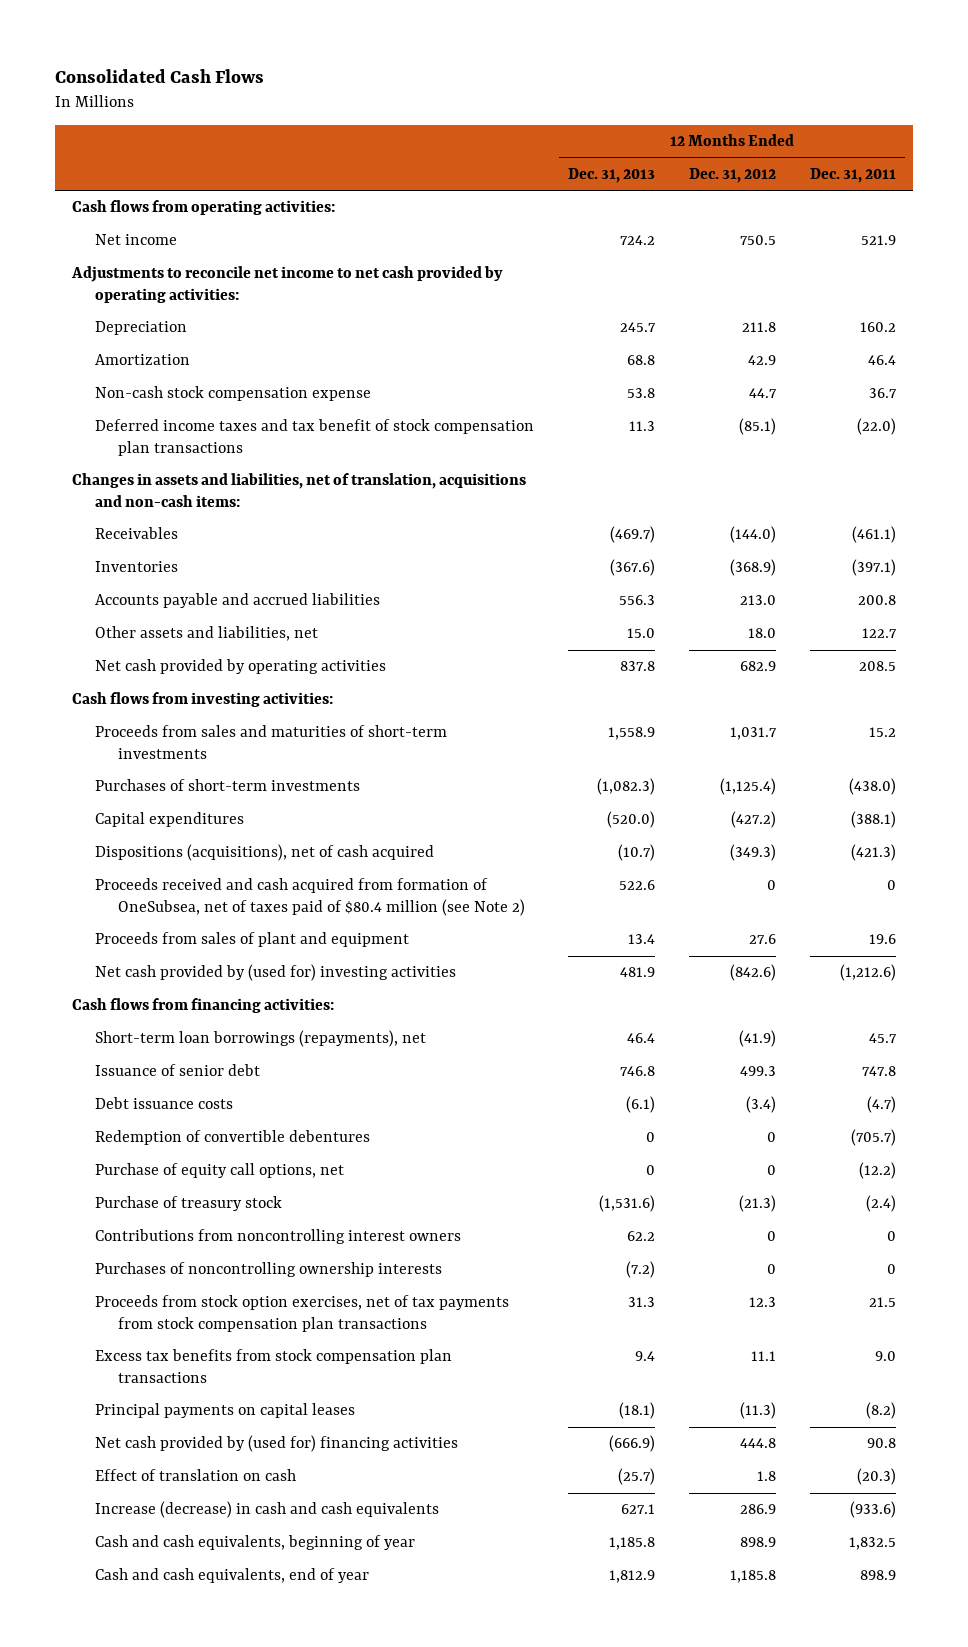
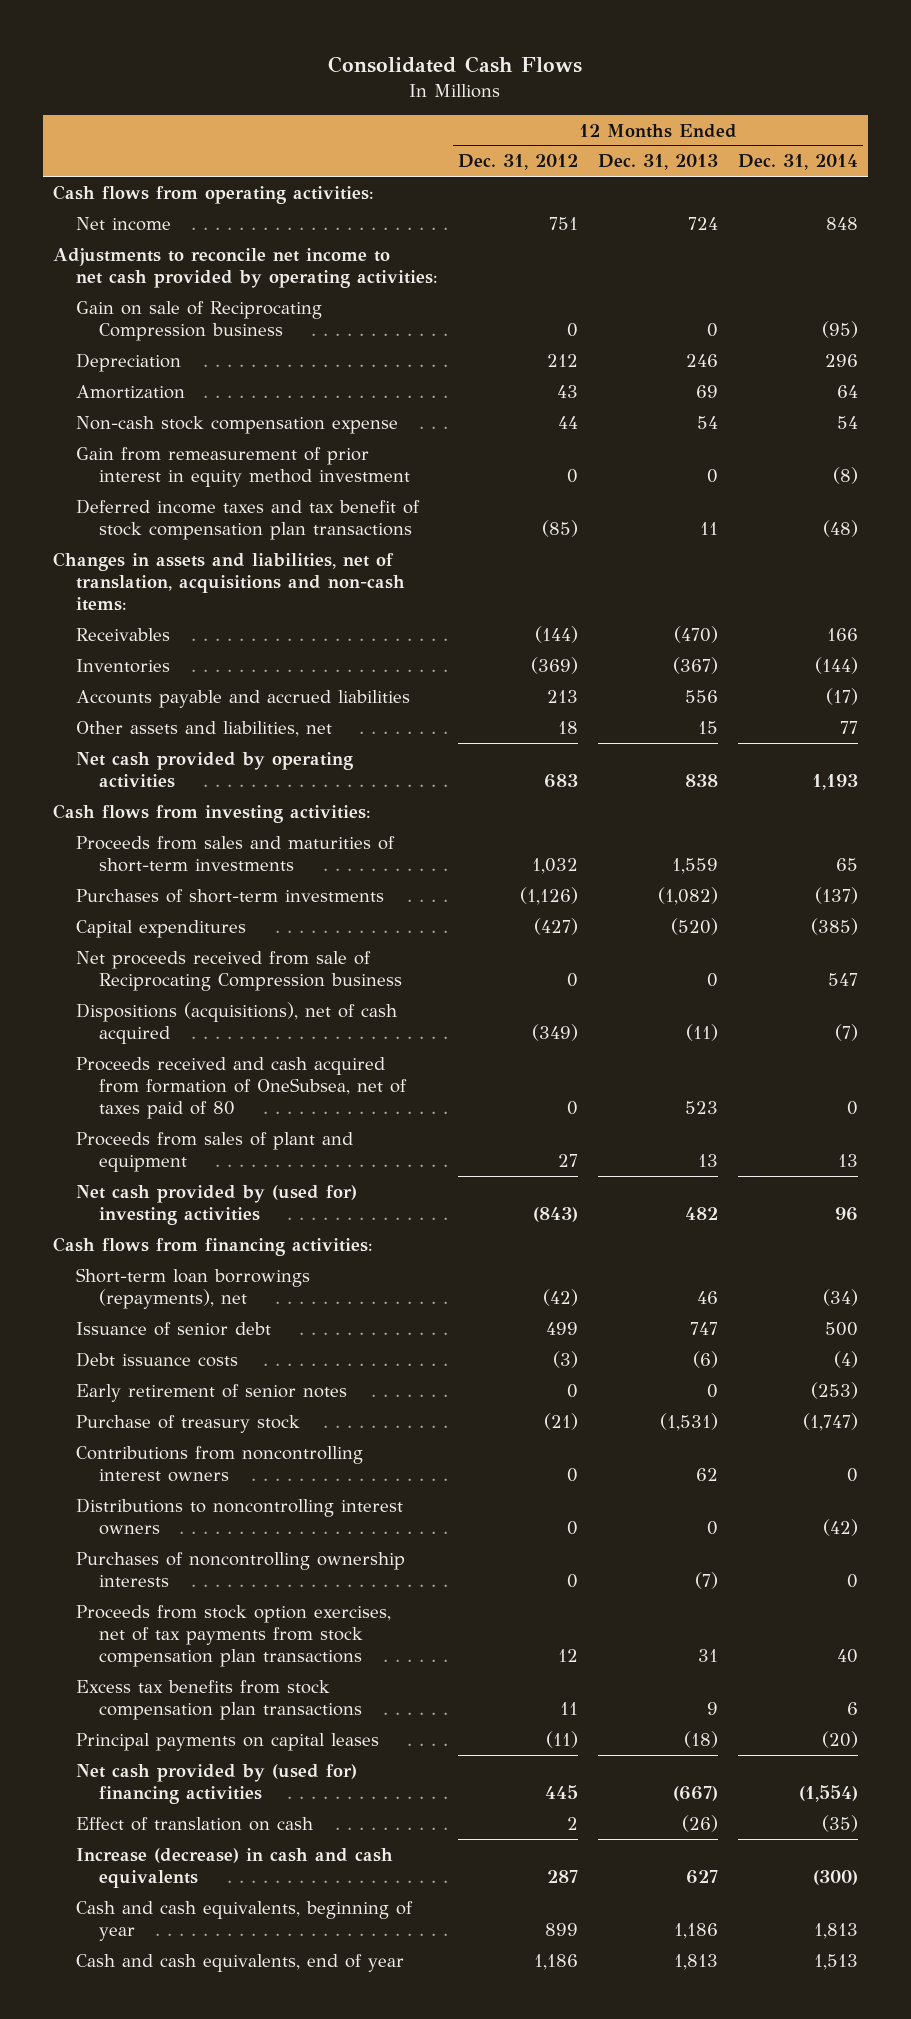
- | 12 Months Ended Dec. 31, 2013 | 12 Months Ended Dec. 31, 2012 | 12 Months Ended Dec. 31, 2011
+ | 12 Months Ended Dec. 31, 2012 | 12 Months Ended Dec. 31, 2013 | 12 Months Ended Dec. 31, 2014
- Net income | 724.2 | 750.5 | 521.9
+ Net income | 751 | 724 | 848
- Depreciation | 245.7 | 211.8 | 160.2
- Amortization | 68.8 | 42.9 | 46.4
- Non-cash stock compensation expense | 53.8 | 44.7 | 36.7
- Deferred income taxes and tax benefit of stock compensation plan transactions | 11.3 | (85.1) | (22.0)
+ Gain on sale of Reciprocating Compression business | 0 | 0 | (95)
+ Depreciation | 212 | 246 | 296
+ Amortization | 43 | 69 | 64
+ Non-cash stock compensation expense | 44 | 54 | 54
+ Gain from remeasurement of prior interest in equity method investment | 0 | 0 | (8)
+ Deferred income taxes and tax benefit of stock compensation plan transactions | (85) | 11 | (48)
- Receivables | (469.7) | (144.0) | (461.1)
- Inventories | (367.6) | (368.9) | (397.1)
- Accounts payable and accrued liabilities | 556.3 | 213.0 | 200.8
- Other assets and liabilities, net | 15.0 | 18.0 | 122.7
- Net cash provided by operating activities | 837.8 | 682.9 | 208.5
+ Receivables | (144) | (470) | 166
+ Inventories | (369) | (367) | (144)
+ Accounts payable and accrued liabilities | 213 | 556 | (17)
+ Other assets and liabilities, net | 18 | 15 | 77
+ Net cash provided by operating activities | 683 | 838 | 1,193
- Proceeds from sales and maturities of short-term investments | 1,558.9 | 1,031.7 | 15.2
- Purchases of short-term investments | (1,082.3) | (1,125.4) | (438.0)
- Capital expenditures | (520.0) | (427.2) | (388.1)
- Dispositions (acquisitions), net of cash acquired | (10.7) | (349.3) | (421.3)
- Proceeds received and cash acquired from formation of OneSubsea, net of taxes paid of $80.4 million (see Note 2) | 522.6 | 0 | 0
- Proceeds from sales of plant and equipment | 13.4 | 27.6 | 19.6
- Net cash provided by (used for) investing activities | 481.9 | (842.6) | (1,212.6)
+ Proceeds from sales and maturities of short-term investments | 1,032 | 1,559 | 65
+ Purchases of short-term investments | (1,126) | (1,082) | (137)
+ Capital expenditures | (427) | (520) | (385)
+ Net proceeds received from sale of Reciprocating Compression business | 0 | 0 | 547
+ Dispositions (acquisitions), net of cash acquired | (349) | (11) | (7)
+ Proceeds received and cash acquired from formation of OneSubsea, net of taxes paid of 80 | 0 | 523 | 0
+ Proceeds from sales of plant and equipment | 27 | 13 | 13
+ Net cash provided by (used for) investing activities | (843) | 482 | 96
- Short-term loan borrowings (repayments), net | 46.4 | (41.9) | 45.7
- Issuance of senior debt | 746.8 | 499.3 | 747.8
- Debt issuance costs | (6.1) | (3.4) | (4.7)
- Redemption of convertible debentures | 0 | 0 | (705.7)
- Purchase of equity call options, net | 0 | 0 | (12.2)
- Purchase of treasury stock | (1,531.6) | (21.3) | (2.4)
- Contributions from noncontrolling interest owners | 62.2 | 0 | 0
- Purchases of noncontrolling ownership interests | (7.2) | 0 | 0
- Proceeds from stock option exercises, net of tax payments from stock compensation plan transactions | 31.3 | 12.3 | 21.5
- Excess tax benefits from stock compensation plan transactions | 9.4 | 11.1 | 9.0
- Principal payments on capital leases | (18.1) | (11.3) | (8.2)
- Net cash provided by (used for) financing activities | (666.9) | 444.8 | 90.8
- Effect of translation on cash | (25.7) | 1.8 | (20.3)
- Increase (decrease) in cash and cash equivalents | 627.1 | 286.9 | (933.6)
- Cash and cash equivalents, beginning of year | 1,185.8 | 898.9 | 1,832.5
- Cash and cash equivalents, end of year | 1,812.9 | 1,185.8 | 898.9
+ Short-term loan borrowings (repayments), net | (42) | 46 | (34)
+ Issuance of senior debt | 499 | 747 | 500
+ Debt issuance costs | (3) | (6) | (4)
+ Early retirement of senior notes | 0 | 0 | (253)
+ Purchase of treasury stock | (21) | (1,531) | (1,747)
+ Contributions from noncontrolling interest owners | 0 | 62 | 0
+ Distributions to noncontrolling interest owners | 0 | 0 | (42)
+ Purchases of noncontrolling ownership interests | 0 | (7) | 0
+ Proceeds from stock option exercises, net of tax payments from stock compensation plan transactions | 12 | 31 | 40
+ Excess tax benefits from stock compensation plan transactions | 11 | 9 | 6
+ Principal payments on capital leases | (11) | (18) | (20)
+ Net cash provided by (used for) financing activities | 445 | (667) | (1,554)
+ Effect of translation on cash | 2 | (26) | (35)
+ Increase (decrease) in cash and cash equivalents | 287 | 627 | (300)
+ Cash and cash equivalents, beginning of year | 899 | 1,186 | 1,813
+ Cash and cash equivalents, end of year | 1,186 | 1,813 | 1,513

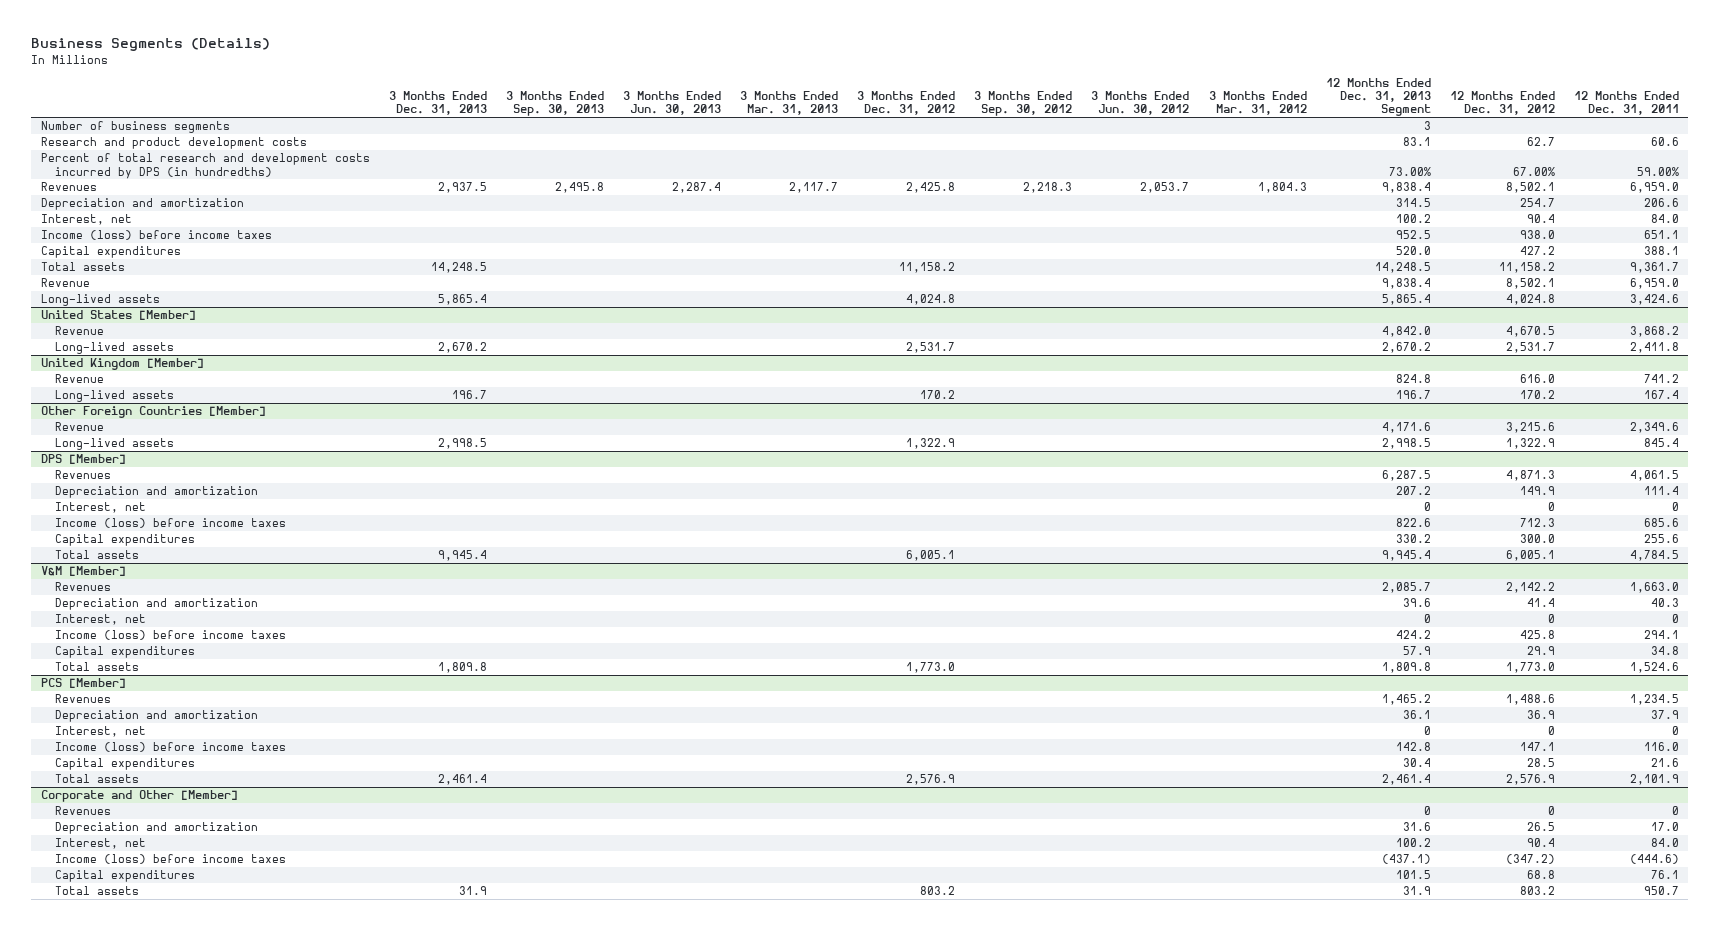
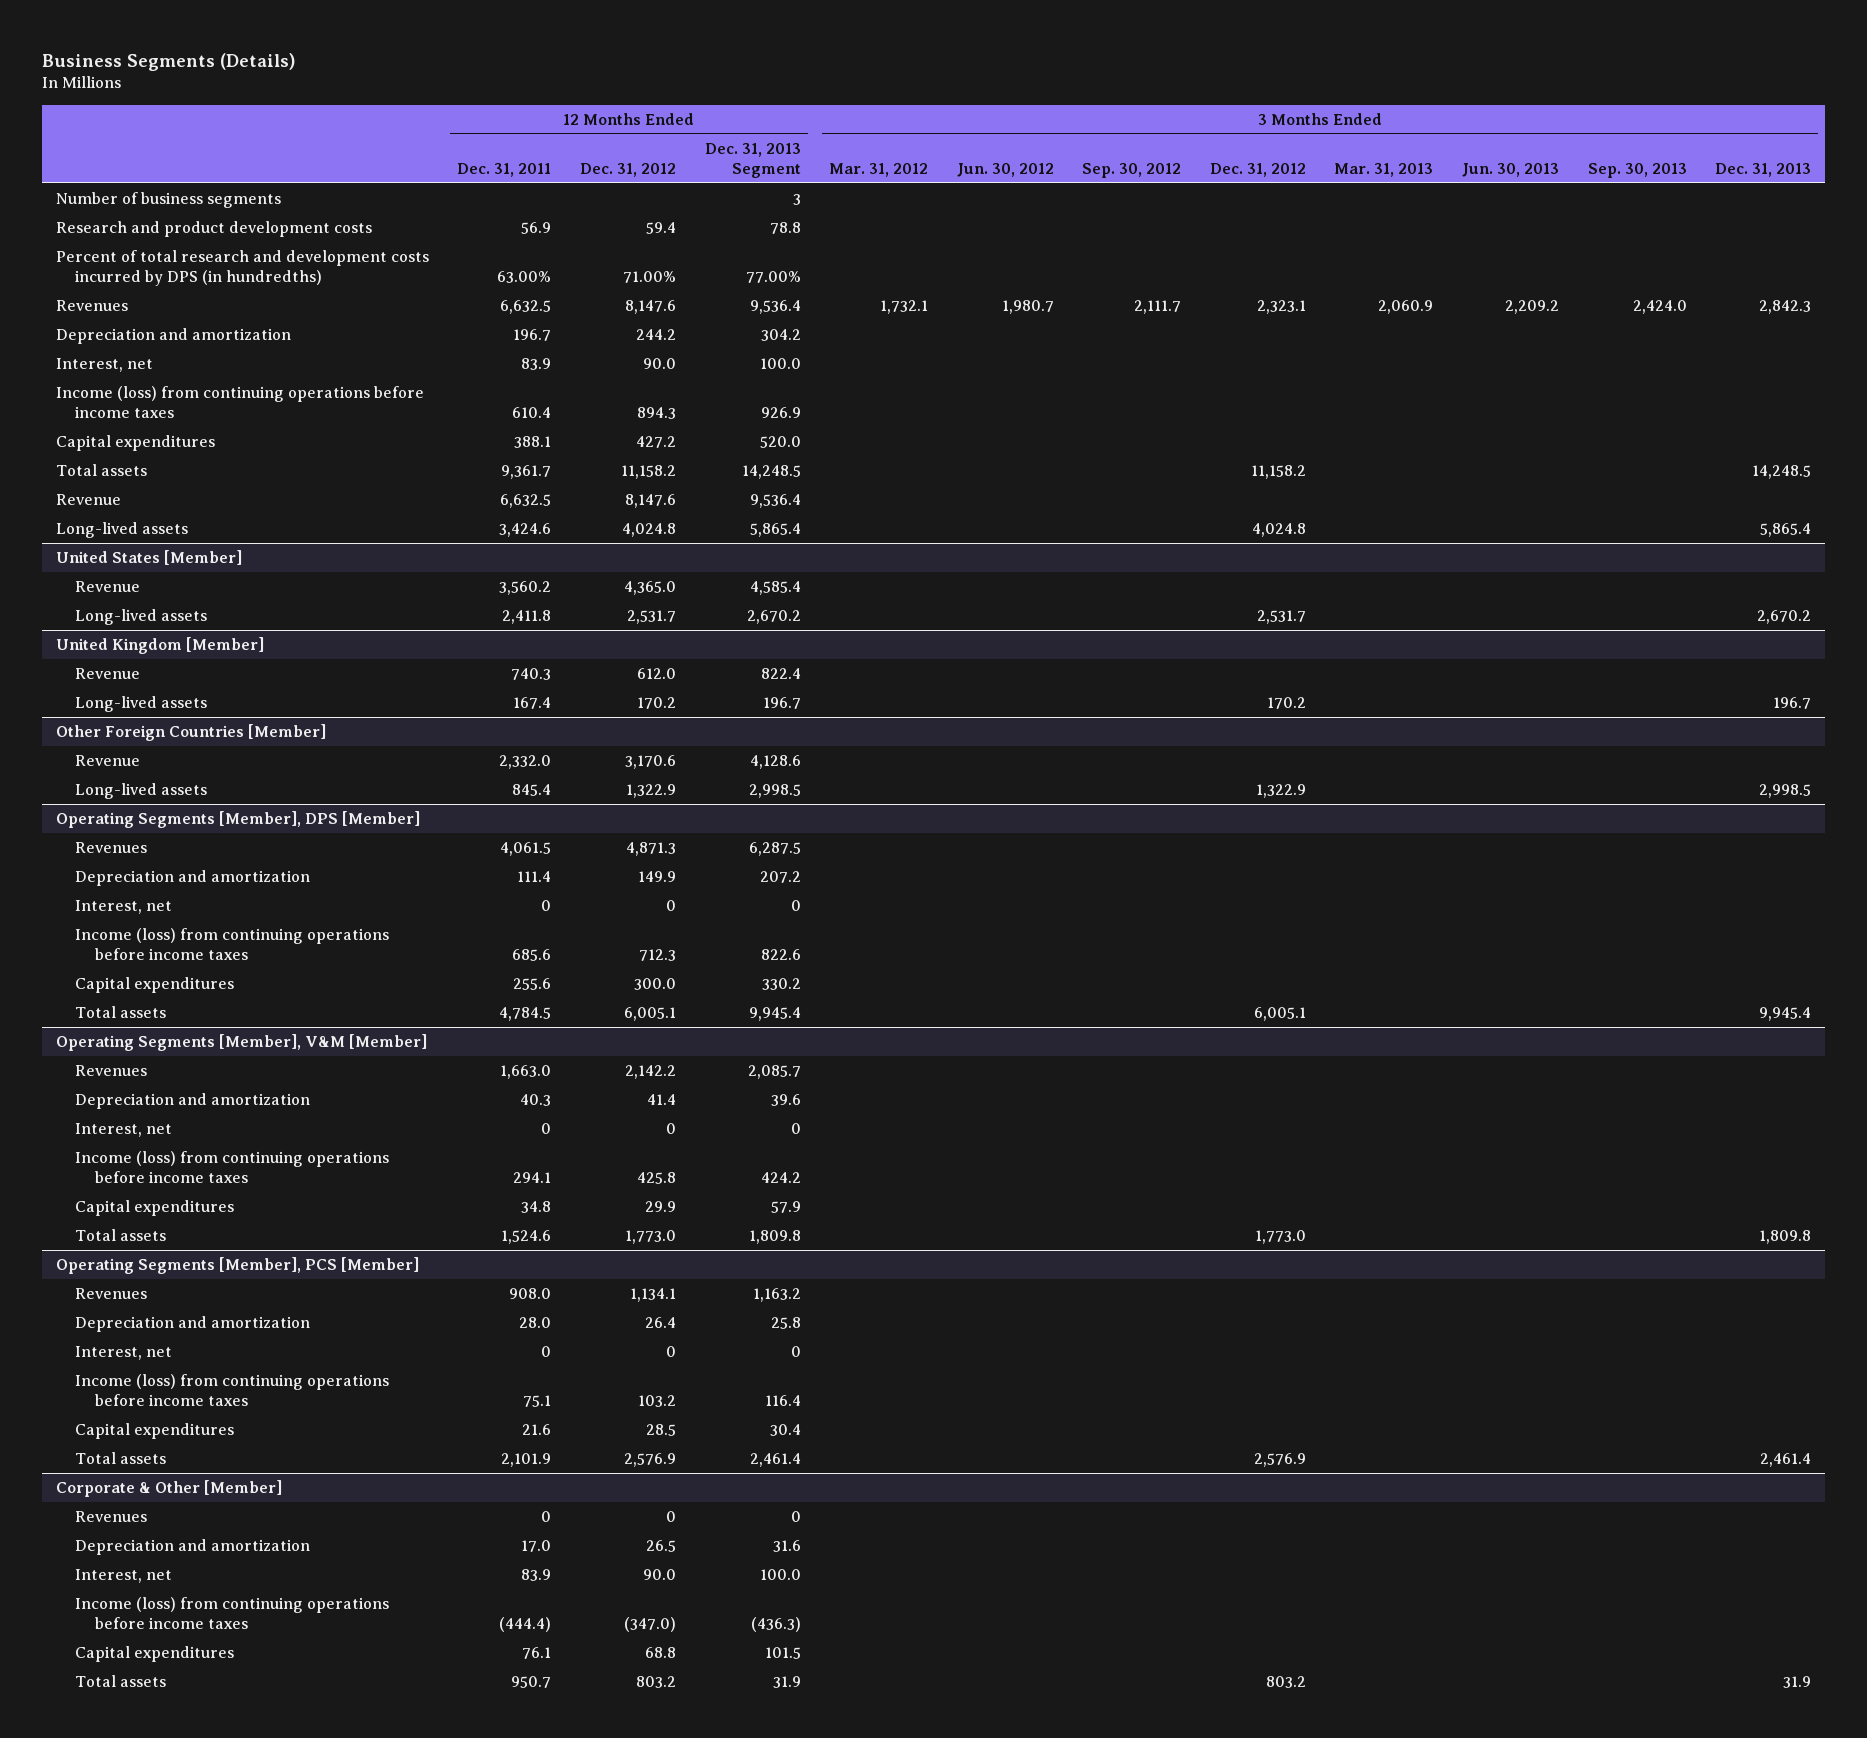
- | 3 Months Ended Dec. 31, 2013 | 3 Months Ended Sep. 30, 2013 | 3 Months Ended Jun. 30, 2013 | 3 Months Ended Mar. 31, 2013 | 3 Months Ended Dec. 31, 2012 | 3 Months Ended Sep. 30, 2012 | 3 Months Ended Jun. 30, 2012 | 3 Months Ended Mar. 31, 2012 | 12 Months Ended Dec. 31, 2013 Segment | 12 Months Ended Dec. 31, 2012 | 12 Months Ended Dec. 31, 2011
+ | 12 Months Ended Dec. 31, 2011 | 12 Months Ended Dec. 31, 2012 | 12 Months Ended Dec. 31, 2013 Segment | 3 Months Ended Mar. 31, 2012 | 3 Months Ended Jun. 30, 2012 | 3 Months Ended Sep. 30, 2012 | 3 Months Ended Dec. 31, 2012 | 3 Months Ended Mar. 31, 2013 | 3 Months Ended Jun. 30, 2013 | 3 Months Ended Sep. 30, 2013 | 3 Months Ended Dec. 31, 2013
- Research and product development costs | | | | | | | | | 83.1 | 62.7 | 60.6
- Percent of total research and development costs incurred by DPS (in hundredths) | | | | | | | | | 73.00% | 67.00% | 59.00%
- Revenues | 2,937.5 | 2,495.8 | 2,287.4 | 2,117.7 | 2,425.8 | 2,218.3 | 2,053.7 | 1,804.3 | 9,838.4 | 8,502.1 | 6,959.0
- Depreciation and amortization | | | | | | | | | 314.5 | 254.7 | 206.6
- Interest, net | | | | | | | | | 100.2 | 90.4 | 84.0
- Income (loss) before income taxes | | | | | | | | | 952.5 | 938.0 | 651.1
+ Research and product development costs | 56.9 | 59.4 | 78.8 | | | | | | | |
+ Percent of total research and development costs incurred by DPS (in hundredths) | 63.00% | 71.00% | 77.00% | | | | | | | |
+ Revenues | 6,632.5 | 8,147.6 | 9,536.4 | 1,732.1 | 1,980.7 | 2,111.7 | 2,323.1 | 2,060.9 | 2,209.2 | 2,424.0 | 2,842.3
+ Depreciation and amortization | 196.7 | 244.2 | 304.2 | | | | | | | |
+ Interest, net | 83.9 | 90.0 | 100.0 | | | | | | | |
+ Income (loss) from continuing operations before income taxes | 610.4 | 894.3 | 926.9 | | | | | | | |
- Revenue | | | | | | | | | 9,838.4 | 8,502.1 | 6,959.0
+ Revenue | 6,632.5 | 8,147.6 | 9,536.4 | | | | | | | |
@ United States [Member]
- Revenue | | | | | | | | | 4,842.0 | 4,670.5 | 3,868.2
+ Revenue | 3,560.2 | 4,365.0 | 4,585.4 | | | | | | | |
@ United Kingdom [Member]
- Revenue | | | | | | | | | 824.8 | 616.0 | 741.2
+ Revenue | 740.3 | 612.0 | 822.4 | | | | | | | |
@ Other Foreign Countries [Member]
- Revenue | | | | | | | | | 4,171.6 | 3,215.6 | 2,349.6
+ Revenue | 2,332.0 | 3,170.6 | 4,128.6 | | | | | | | |
- DPS [Member]
+ Operating Segments [Member], DPS [Member]
- Income (loss) before income taxes | | | | | | | | | 822.6 | 712.3 | 685.6
+ Income (loss) from continuing operations before income taxes | 685.6 | 712.3 | 822.6 | | | | | | | |
- V&M [Member]
+ Operating Segments [Member], V&M [Member]
- Income (loss) before income taxes | | | | | | | | | 424.2 | 425.8 | 294.1
+ Income (loss) from continuing operations before income taxes | 294.1 | 425.8 | 424.2 | | | | | | | |
- PCS [Member]
- Revenues | | | | | | | | | 1,465.2 | 1,488.6 | 1,234.5
- Depreciation and amortization | | | | | | | | | 36.1 | 36.9 | 37.9
+ Operating Segments [Member], PCS [Member]
+ Revenues | 908.0 | 1,134.1 | 1,163.2 | | | | | | | |
+ Depreciation and amortization | 28.0 | 26.4 | 25.8 | | | | | | | |
- Income (loss) before income taxes | | | | | | | | | 142.8 | 147.1 | 116.0
+ Income (loss) from continuing operations before income taxes | 75.1 | 103.2 | 116.4 | | | | | | | |
- Corporate and Other [Member]
+ Corporate & Other [Member]
- Interest, net | | | | | | | | | 100.2 | 90.4 | 84.0
- Income (loss) before income taxes | | | | | | | | | (437.1) | (347.2) | (444.6)
+ Interest, net | 83.9 | 90.0 | 100.0 | | | | | | | |
+ Income (loss) from continuing operations before income taxes | (444.4) | (347.0) | (436.3) | | | | | | | |

